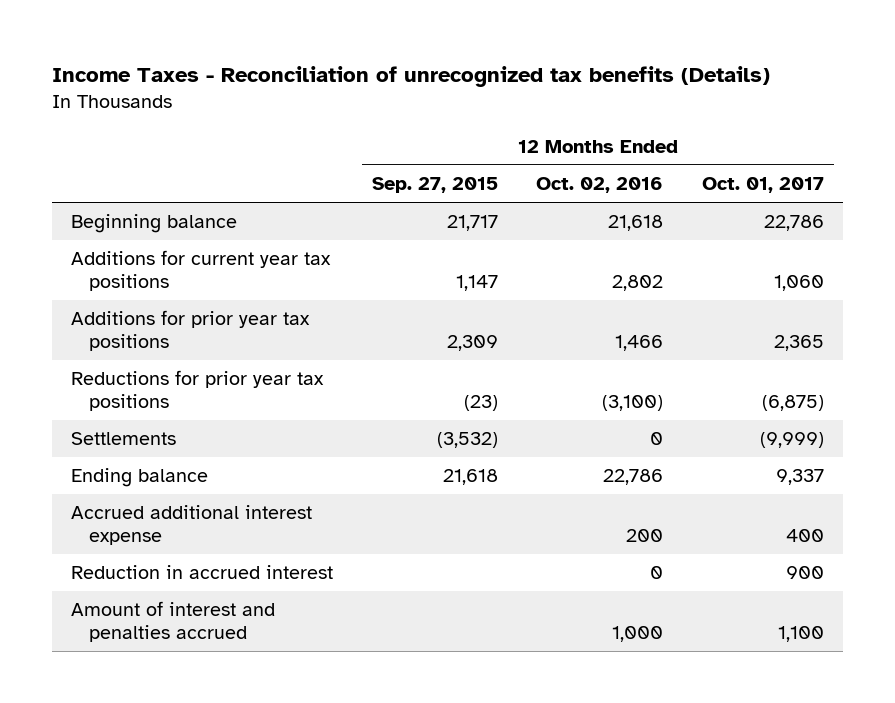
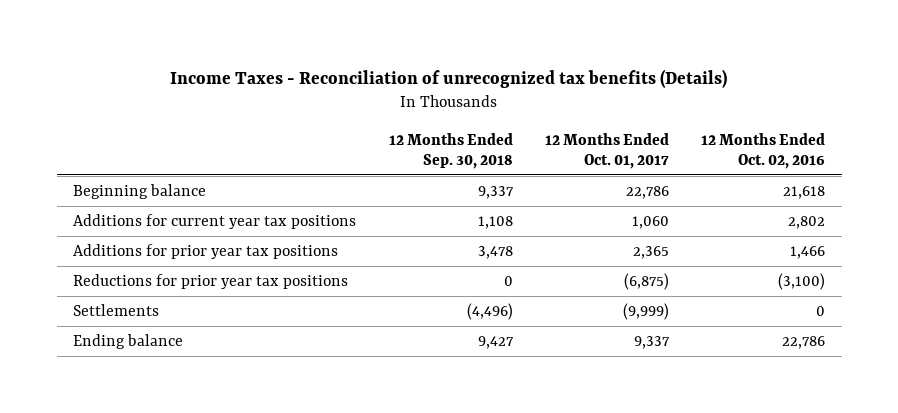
- | 12 Months Ended Sep. 27, 2015 | 12 Months Ended Oct. 02, 2016 | 12 Months Ended Oct. 01, 2017
+ | 12 Months Ended Sep. 30, 2018 | 12 Months Ended Oct. 01, 2017 | 12 Months Ended Oct. 02, 2016
- Accrued additional interest expense | | 200 | 400
- Reduction in accrued interest | | 0 | 900
- Amount of interest and penalties accrued | | 1,000 | 1,100

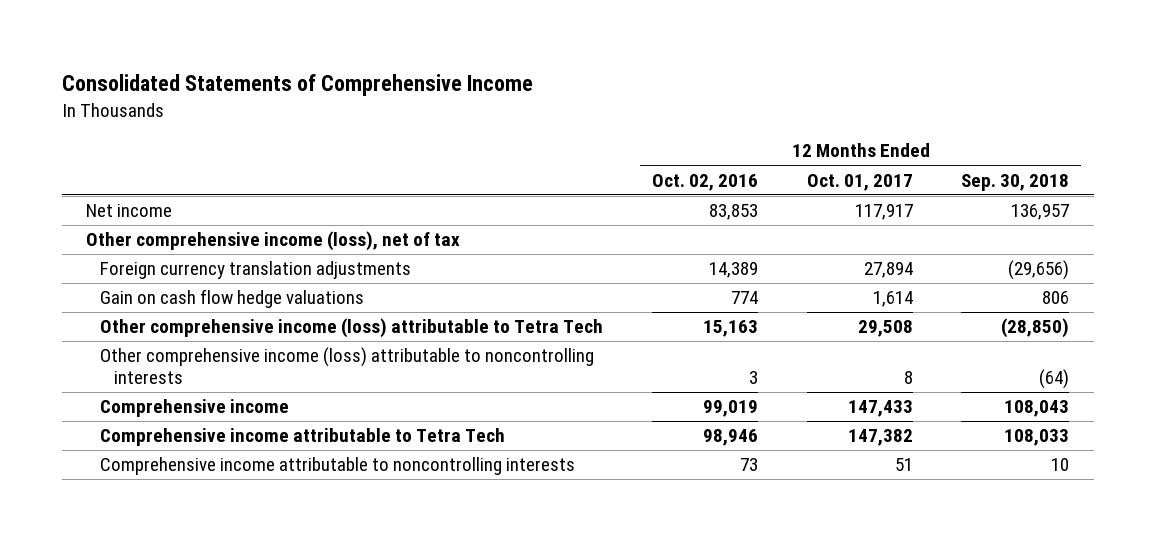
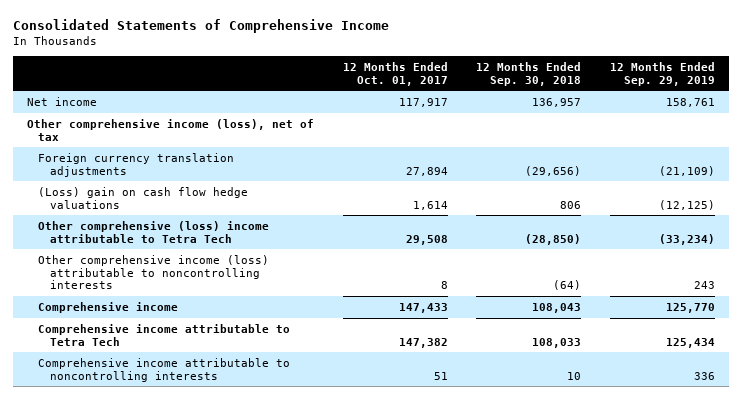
- | 12 Months Ended Oct. 02, 2016 | 12 Months Ended Oct. 01, 2017 | 12 Months Ended Sep. 30, 2018
+ | 12 Months Ended Oct. 01, 2017 | 12 Months Ended Sep. 30, 2018 | 12 Months Ended Sep. 29, 2019
- Gain on cash flow hedge valuations | 774 | 1,614 | 806
- Other comprehensive income (loss) attributable to Tetra Tech | 15,163 | 29,508 | (28,850)
+ (Loss) gain on cash flow hedge valuations | 1,614 | 806 | (12,125)
+ Other comprehensive (loss) income attributable to Tetra Tech | 29,508 | (28,850) | (33,234)

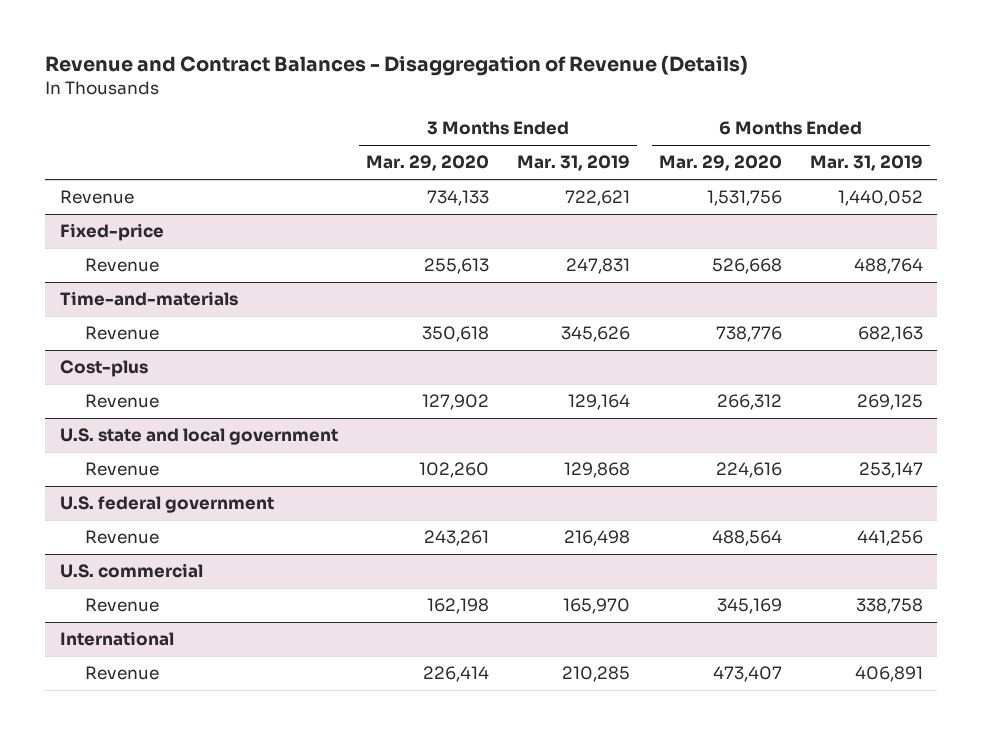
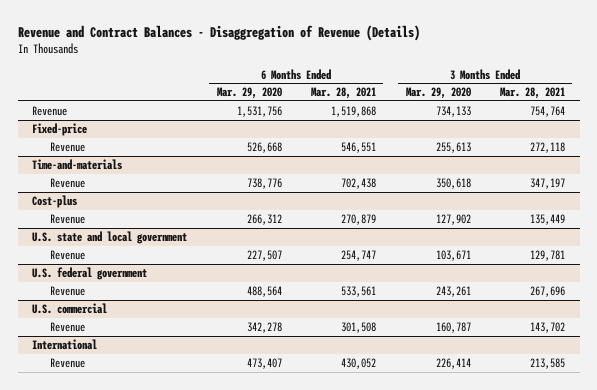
- | 3 Months Ended Mar. 29, 2020 | 3 Months Ended Mar. 31, 2019 | 6 Months Ended Mar. 29, 2020 | 6 Months Ended Mar. 31, 2019
+ | 6 Months Ended Mar. 29, 2020 | 6 Months Ended Mar. 28, 2021 | 3 Months Ended Mar. 29, 2020 | 3 Months Ended Mar. 28, 2021
@ U.S. state and local government
- Revenue | 102,260 | 129,868 | 224,616 | 253,147
+ Revenue | 227,507 | 254,747 | 103,671 | 129,781
@ U.S. commercial
- Revenue | 162,198 | 165,970 | 345,169 | 338,758
+ Revenue | 342,278 | 301,508 | 160,787 | 143,702

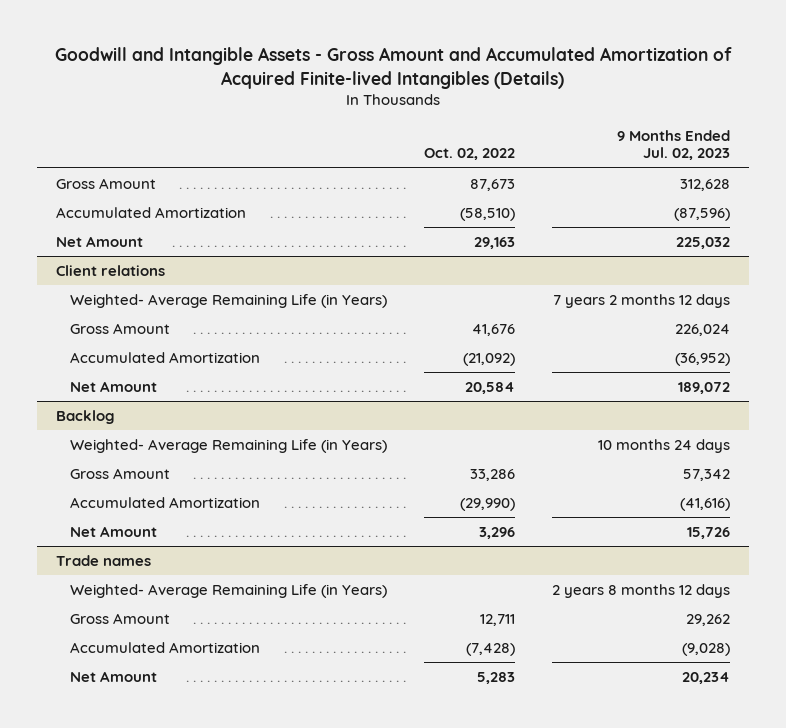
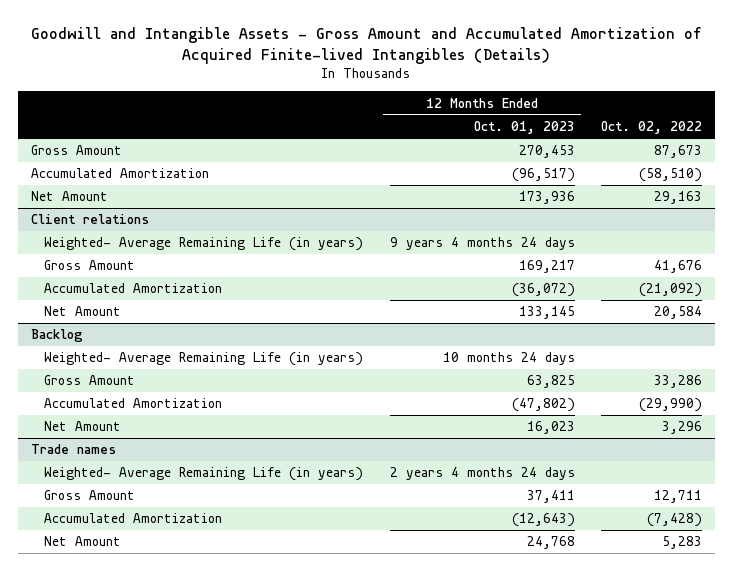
- | Oct. 02, 2022 | 9 Months Ended Jul. 02, 2023
+ | 12 Months Ended Oct. 01, 2023 | Oct. 02, 2022
@ Client relations
- Weighted- Average Remaining Life (in Years) | | 7 years 2 months 12 days
+ Weighted- Average Remaining Life (in years) | 9 years 4 months 24 days |
@ Backlog
- Weighted- Average Remaining Life (in Years) | | 10 months 24 days
+ Weighted- Average Remaining Life (in years) | 10 months 24 days |
@ Trade names
- Weighted- Average Remaining Life (in Years) | | 2 years 8 months 12 days
+ Weighted- Average Remaining Life (in years) | 2 years 4 months 24 days |

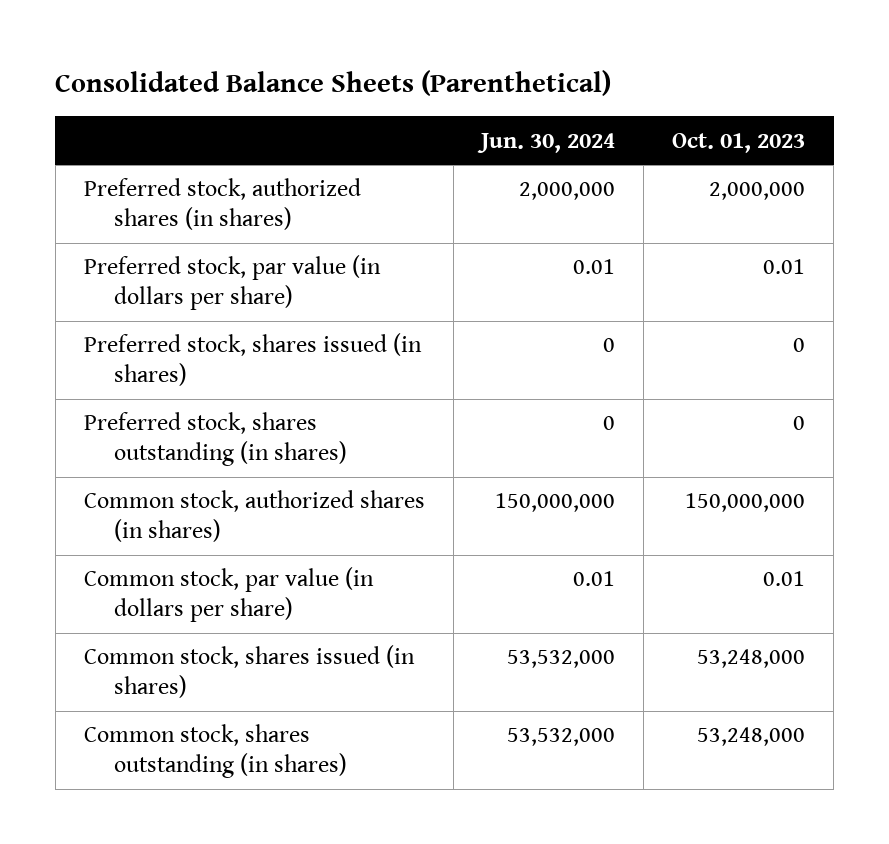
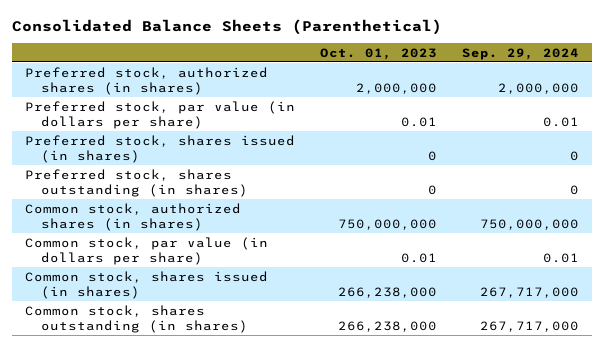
- | Jun. 30, 2024 | Oct. 01, 2023
+ | Oct. 01, 2023 | Sep. 29, 2024
- Common stock, authorized shares (in shares) | 150,000,000 | 150,000,000
+ Common stock, authorized shares (in shares) | 750,000,000 | 750,000,000
- Common stock, shares issued (in shares) | 53,532,000 | 53,248,000
- Common stock, shares outstanding (in shares) | 53,532,000 | 53,248,000
+ Common stock, shares issued (in shares) | 266,238,000 | 267,717,000
+ Common stock, shares outstanding (in shares) | 266,238,000 | 267,717,000

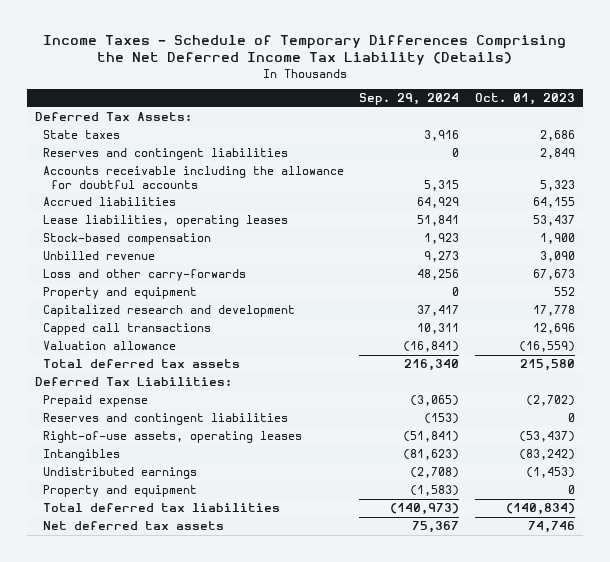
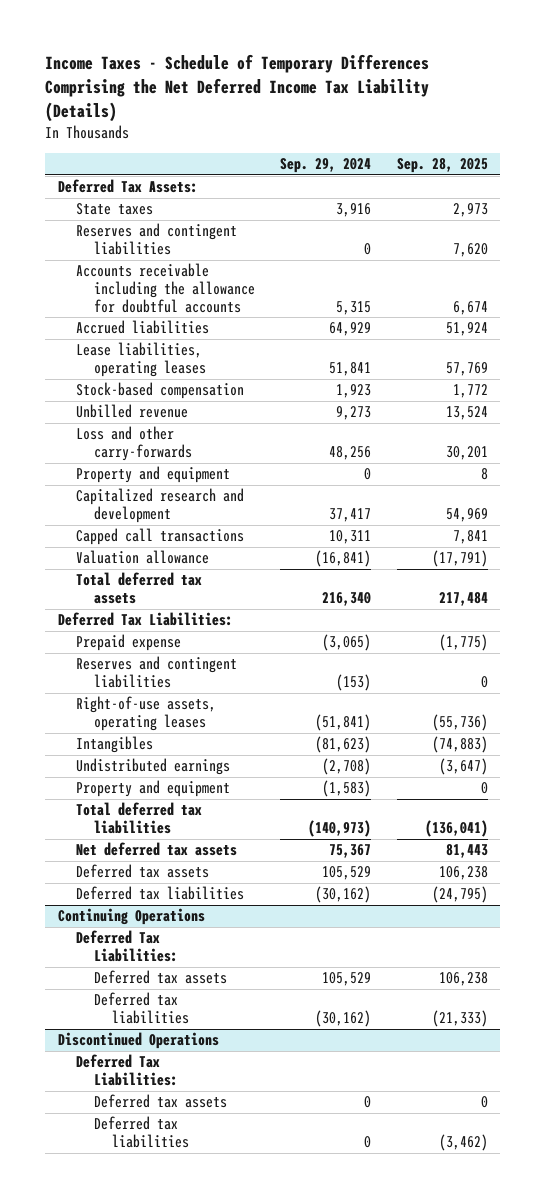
- | Sep. 29, 2024 | Oct. 01, 2023
+ | Sep. 29, 2024 | Sep. 28, 2025
+ Deferred tax assets | 105,529 | 106,238
+ Deferred tax liabilities | (30,162) | (24,795)
+ Continuing Operations
+ Deferred Tax Liabilities:
+ Deferred tax assets | 105,529 | 106,238
+ Deferred tax liabilities | (30,162) | (21,333)
+ Discontinued Operations
+ Deferred Tax Liabilities:
+ Deferred tax assets | 0 | 0
+ Deferred tax liabilities | 0 | (3,462)

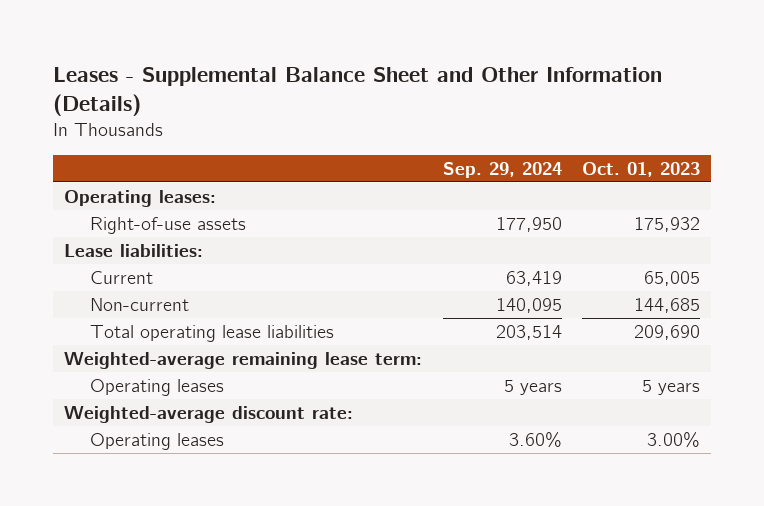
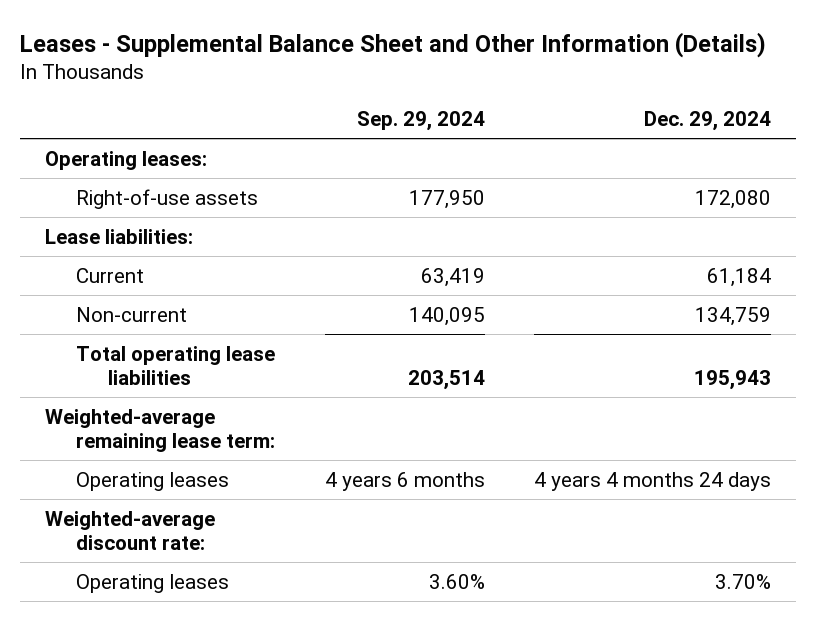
- | Sep. 29, 2024 | Oct. 01, 2023
+ | Sep. 29, 2024 | Dec. 29, 2024
- Operating leases | 5 years | 5 years
+ Operating leases | 4 years 6 months | 4 years 4 months 24 days

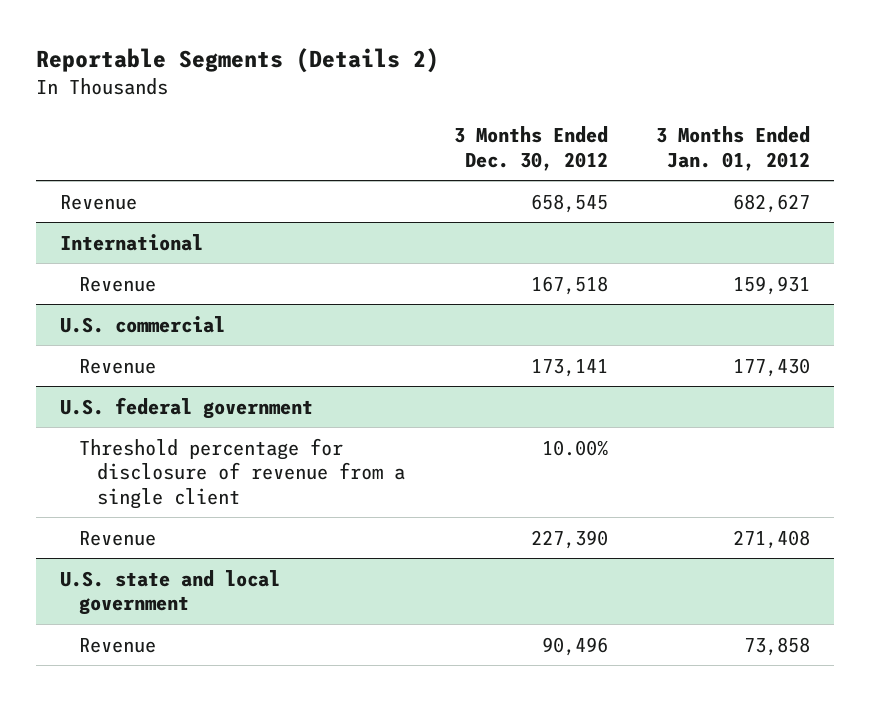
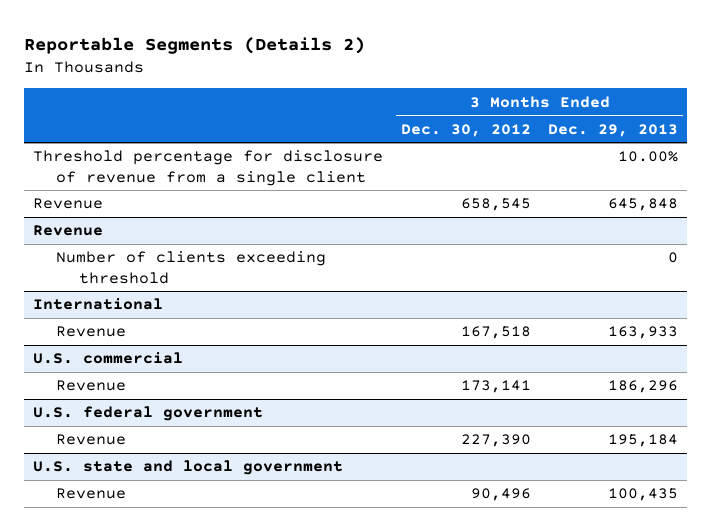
- | 3 Months Ended Dec. 30, 2012 | 3 Months Ended Jan. 01, 2012
+ | 3 Months Ended Dec. 30, 2012 | 3 Months Ended Dec. 29, 2013
+ Threshold percentage for disclosure of revenue from a single client | | 10.00%
+ Revenue
+ Number of clients exceeding threshold | | 0
@ U.S. federal government
- Threshold percentage for disclosure of revenue from a single client | 10.00% |

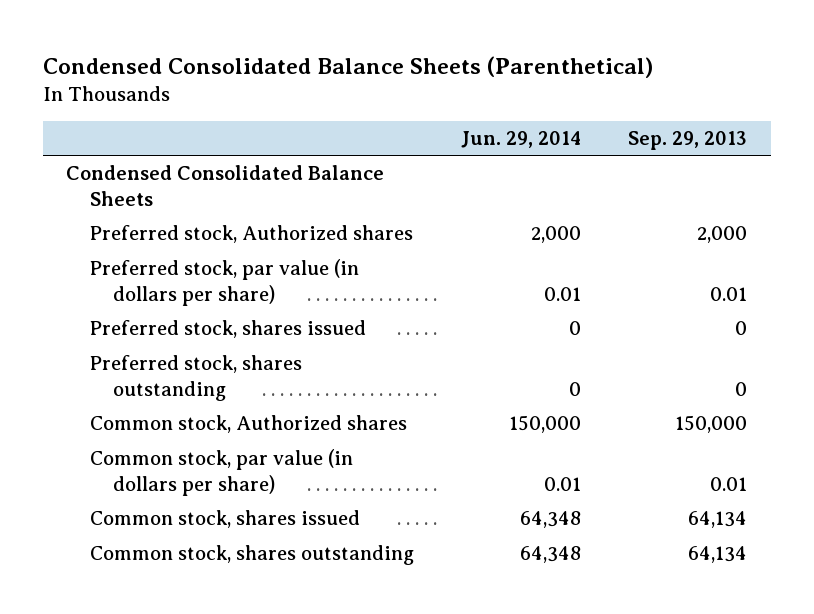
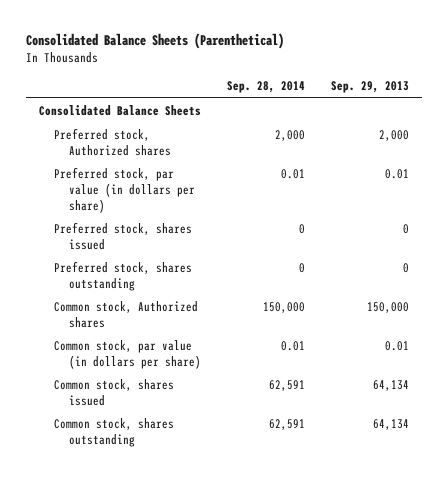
- Condensed Consolidated Balance Sheets (Parenthetical)
+ Consolidated Balance Sheets (Parenthetical)
- | Jun. 29, 2014 | Sep. 29, 2013
+ | Sep. 28, 2014 | Sep. 29, 2013
- Condensed Consolidated Balance Sheets
+ Consolidated Balance Sheets

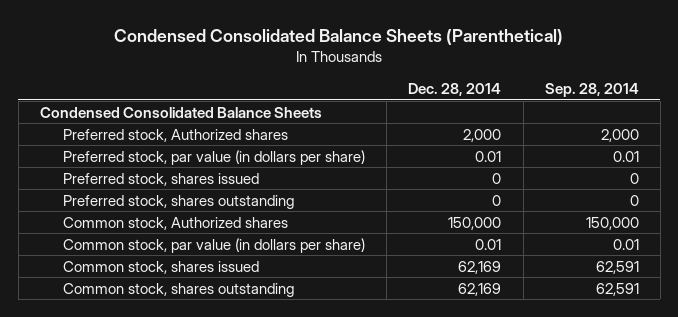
- Consolidated Balance Sheets (Parenthetical)
+ Condensed Consolidated Balance Sheets (Parenthetical)
- | Sep. 28, 2014 | Sep. 29, 2013
+ | Dec. 28, 2014 | Sep. 28, 2014
- Consolidated Balance Sheets
+ Condensed Consolidated Balance Sheets

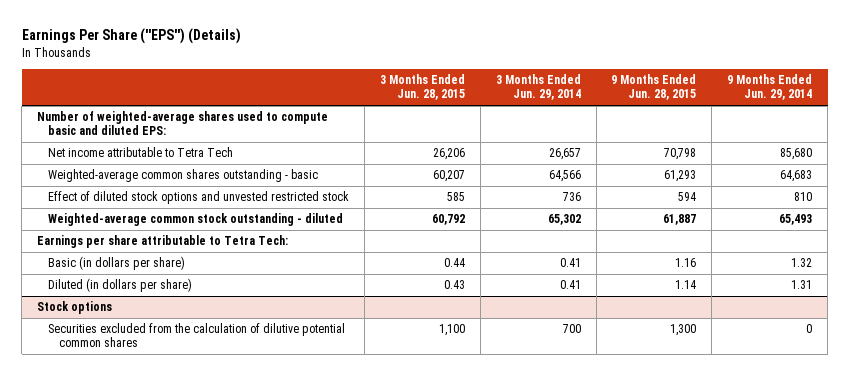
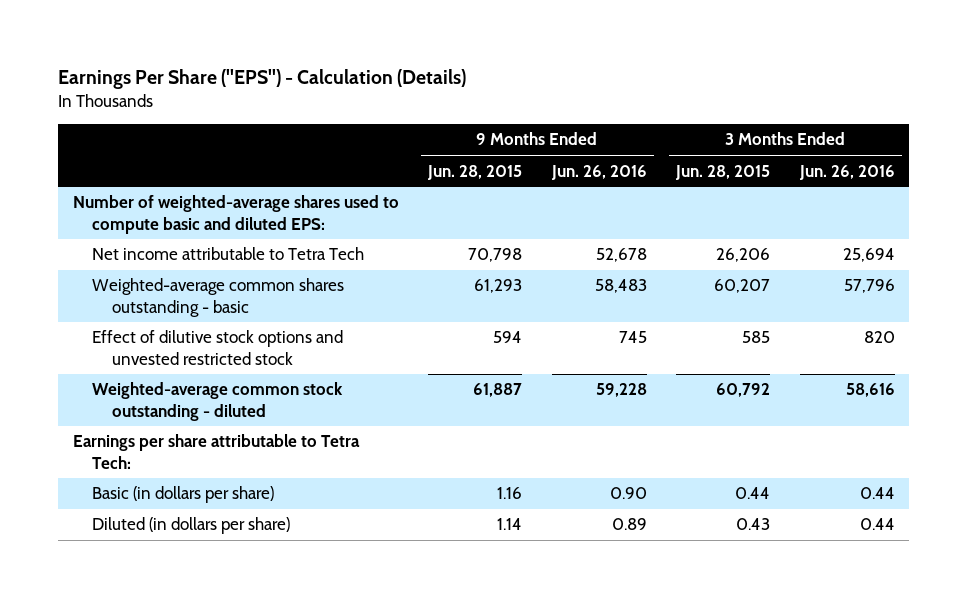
- Earnings Per Share (''EPS'') (Details)
+ Earnings Per Share (''EPS'') - Calculation (Details)
- | 3 Months Ended Jun. 28, 2015 | 3 Months Ended Jun. 29, 2014 | 9 Months Ended Jun. 28, 2015 | 9 Months Ended Jun. 29, 2014
+ | 9 Months Ended Jun. 28, 2015 | 9 Months Ended Jun. 26, 2016 | 3 Months Ended Jun. 28, 2015 | 3 Months Ended Jun. 26, 2016
- Effect of diluted stock options and unvested restricted stock | 585 | 736 | 594 | 810
+ Effect of dilutive stock options and unvested restricted stock | 594 | 745 | 585 | 820
- Stock options
- Securities excluded from the calculation of dilutive potential common shares | 1,100 | 700 | 1,300 | 0

